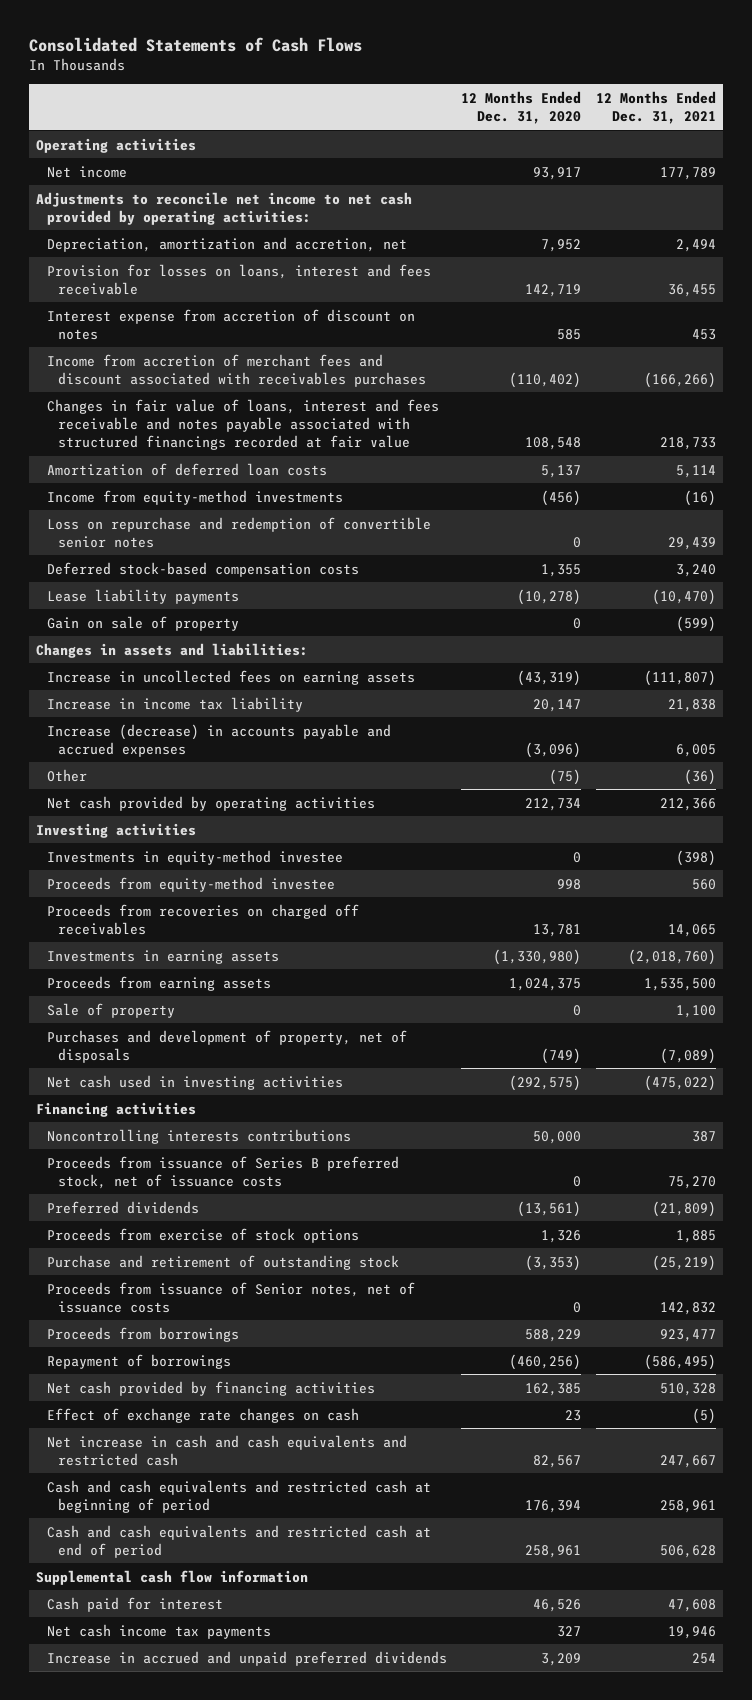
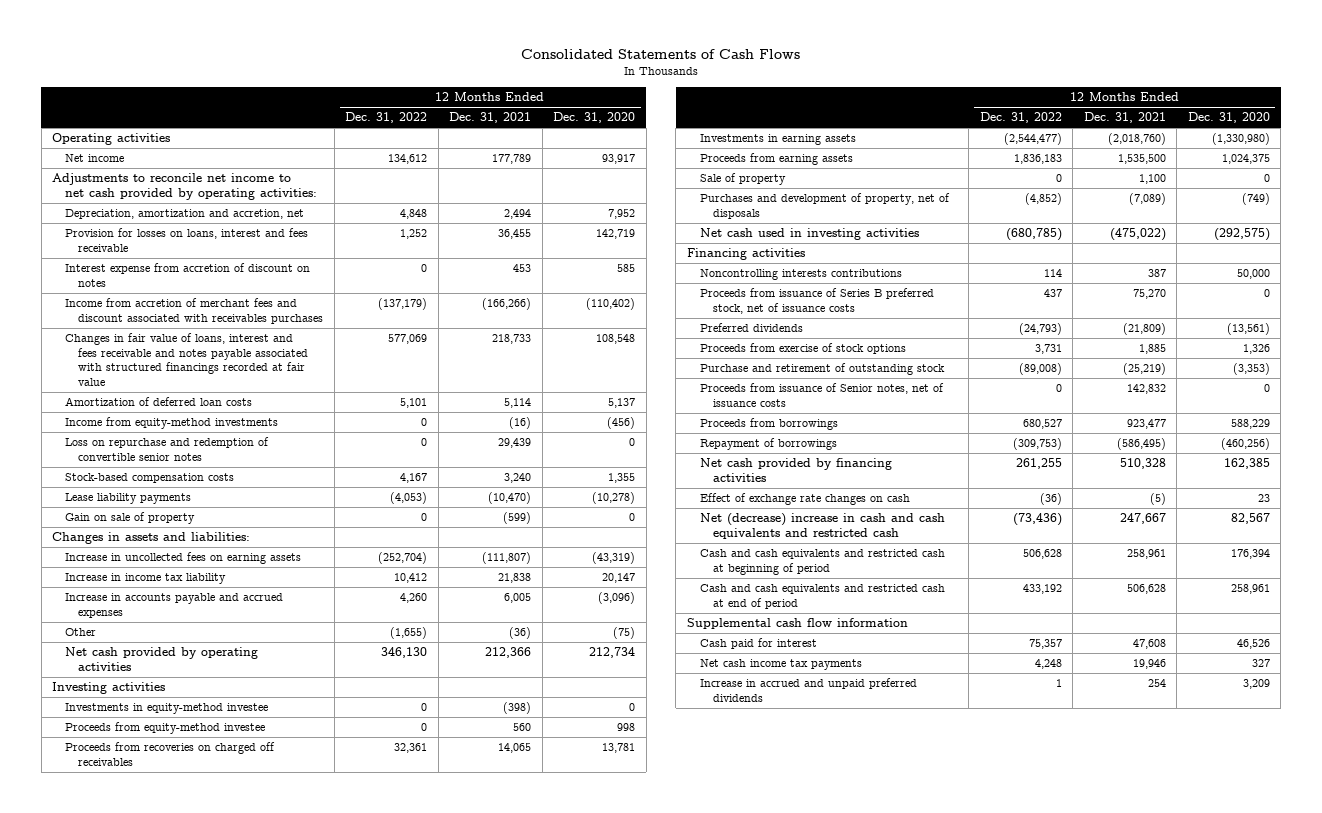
- | 12 Months Ended Dec. 31, 2020 | 12 Months Ended Dec. 31, 2021
+ | 12 Months Ended Dec. 31, 2022 | 12 Months Ended Dec. 31, 2021 | 12 Months Ended Dec. 31, 2020
- Deferred stock-based compensation costs | 1,355 | 3,240
+ Stock-based compensation costs | 4,167 | 3,240 | 1,355
- Increase (decrease) in accounts payable and accrued expenses | (3,096) | 6,005
+ Increase in accounts payable and accrued expenses | 4,260 | 6,005 | (3,096)
- Net increase in cash and cash equivalents and restricted cash | 82,567 | 247,667
+ Net (decrease) increase in cash and cash equivalents and restricted cash | (73,436) | 247,667 | 82,567

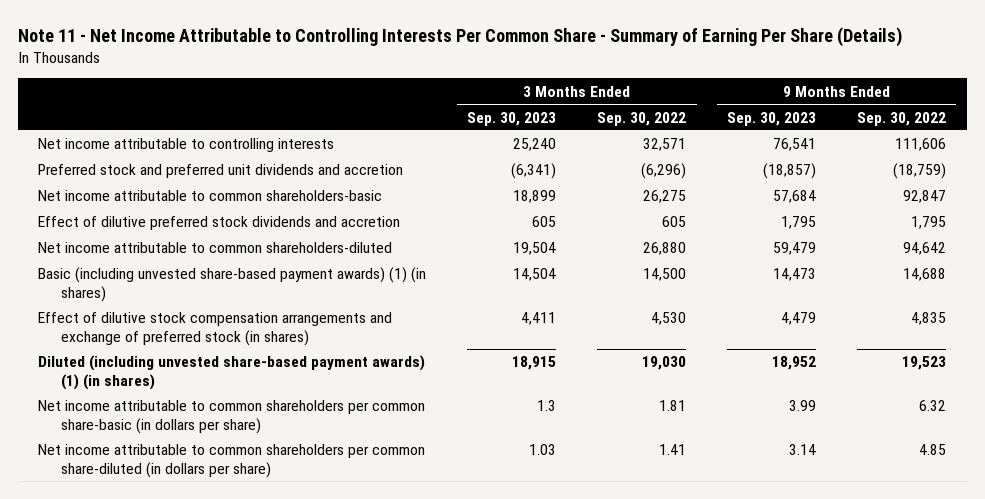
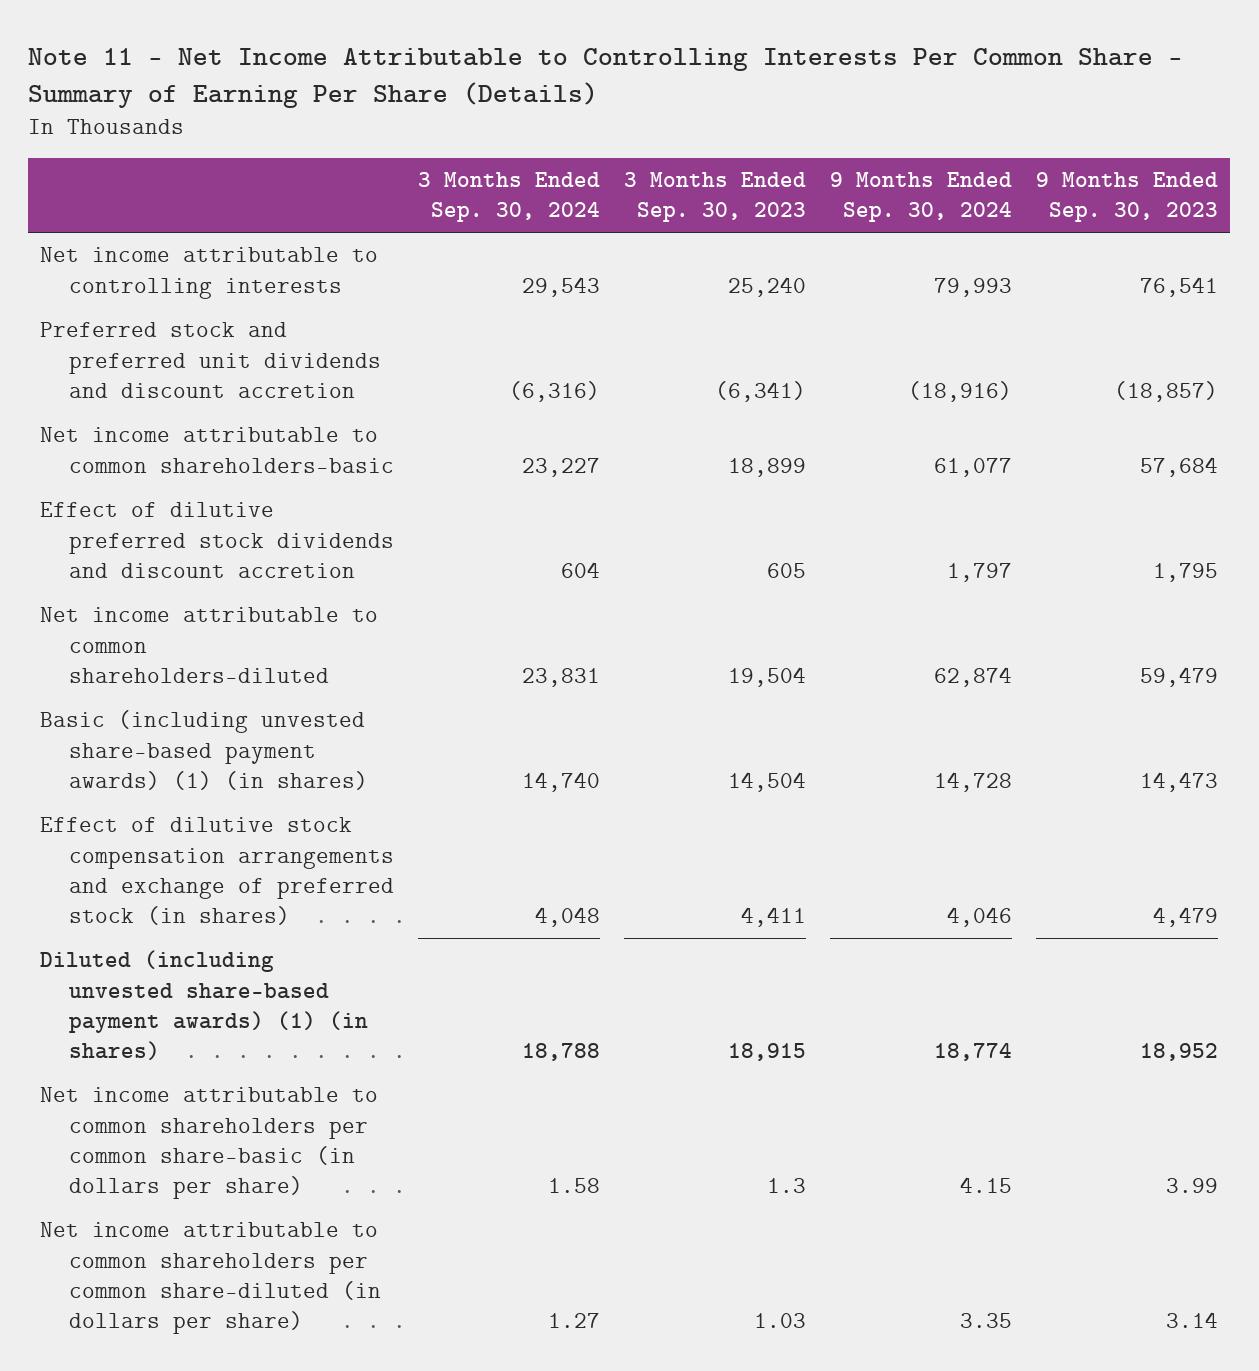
- | 3 Months Ended Sep. 30, 2023 | 3 Months Ended Sep. 30, 2022 | 9 Months Ended Sep. 30, 2023 | 9 Months Ended Sep. 30, 2022
+ | 3 Months Ended Sep. 30, 2024 | 3 Months Ended Sep. 30, 2023 | 9 Months Ended Sep. 30, 2024 | 9 Months Ended Sep. 30, 2023
- Preferred stock and preferred unit dividends and accretion | (6,341) | (6,296) | (18,857) | (18,759)
+ Preferred stock and preferred unit dividends and discount accretion | (6,316) | (6,341) | (18,916) | (18,857)
- Effect of dilutive preferred stock dividends and accretion | 605 | 605 | 1,795 | 1,795
+ Effect of dilutive preferred stock dividends and discount accretion | 604 | 605 | 1,797 | 1,795

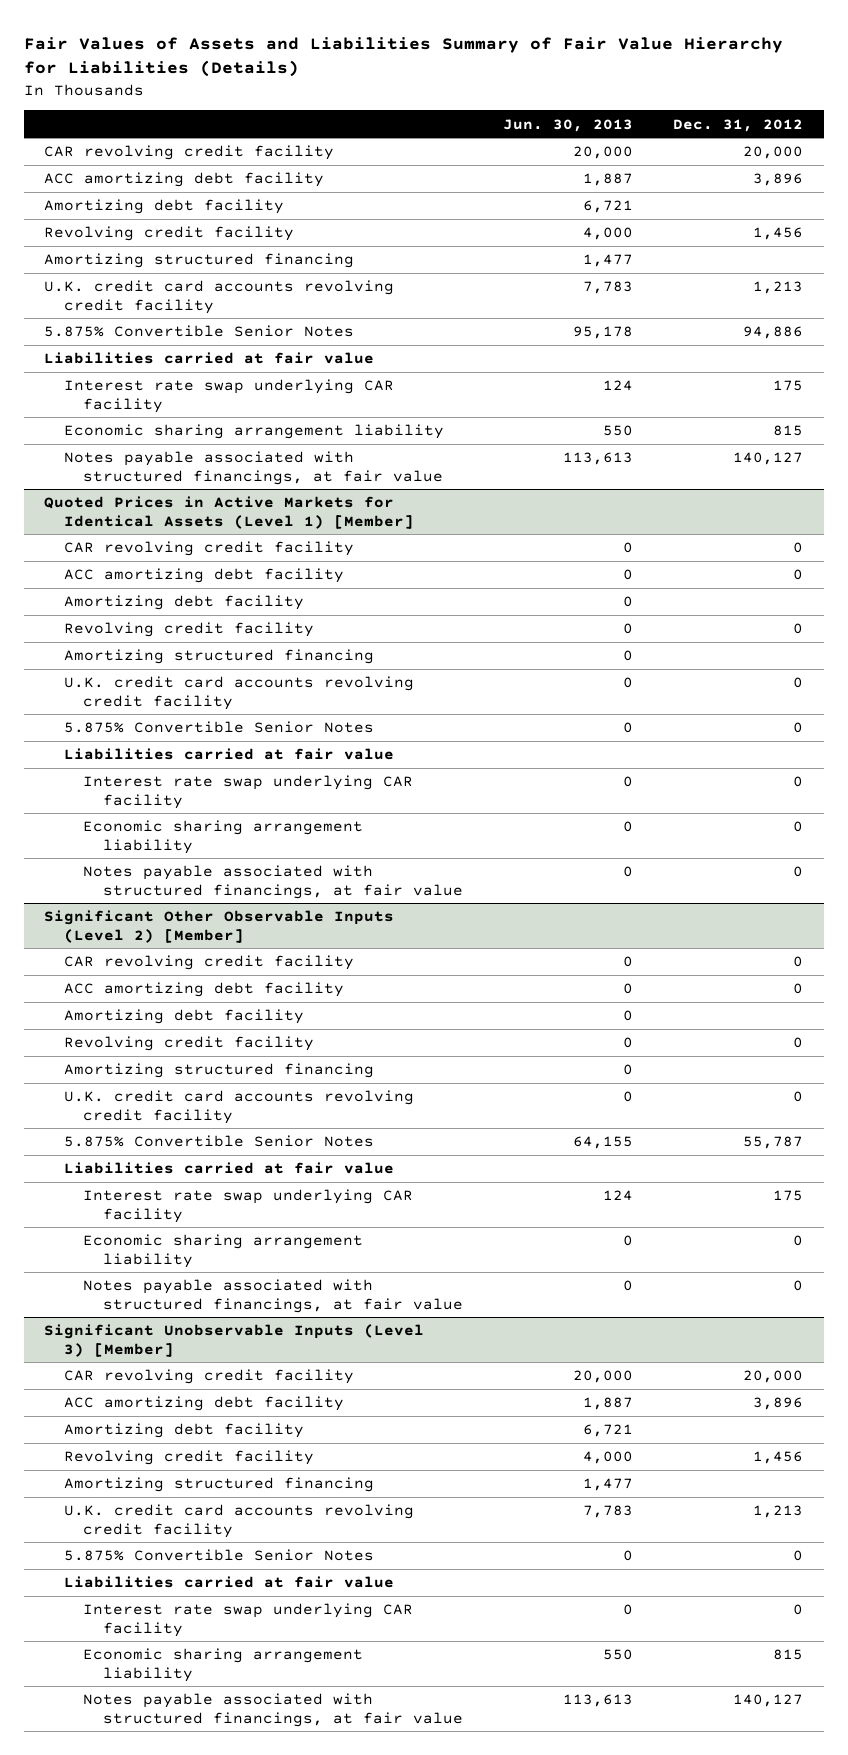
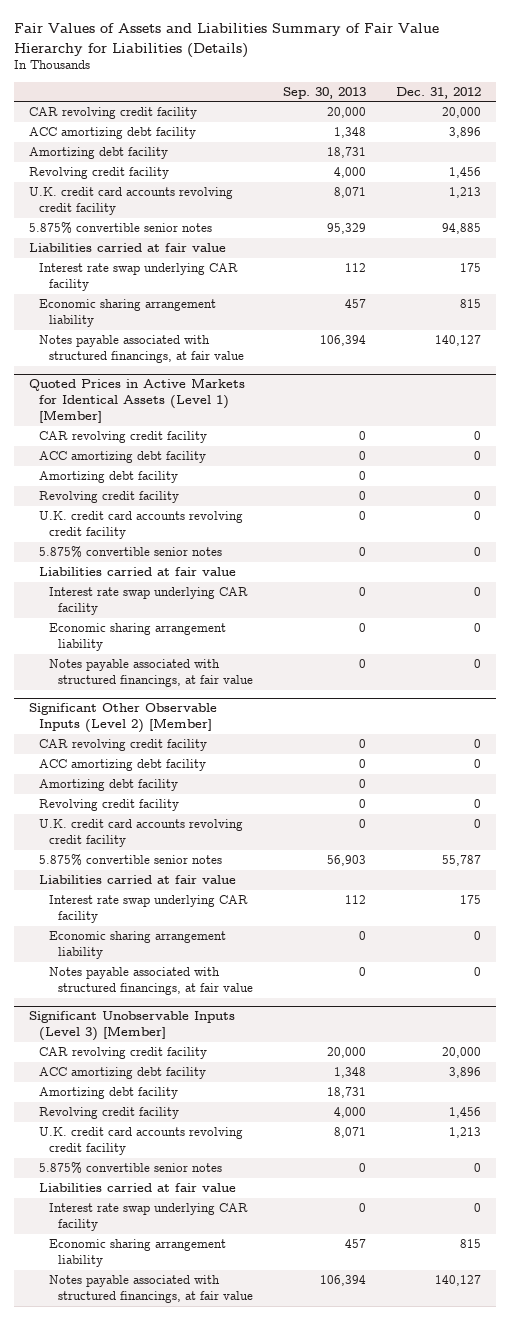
- | Jun. 30, 2013 | Dec. 31, 2012
+ | Sep. 30, 2013 | Dec. 31, 2012
- Amortizing structured financing | 1,477 |
- 5.875% Convertible Senior Notes | 95,178 | 94,886
+ 5.875% convertible senior notes | 95,329 | 94,885
@ Quoted Prices in Active Markets for Identical Assets (Level 1) [Member]
- Amortizing structured financing | 0 |
- 5.875% Convertible Senior Notes | 0 | 0
+ 5.875% convertible senior notes | 0 | 0
@ Significant Other Observable Inputs (Level 2) [Member]
- Amortizing structured financing | 0 |
- 5.875% Convertible Senior Notes | 64,155 | 55,787
+ 5.875% convertible senior notes | 56,903 | 55,787
@ Significant Unobservable Inputs (Level 3) [Member]
- Amortizing structured financing | 1,477 |
- 5.875% Convertible Senior Notes | 0 | 0
+ 5.875% convertible senior notes | 0 | 0

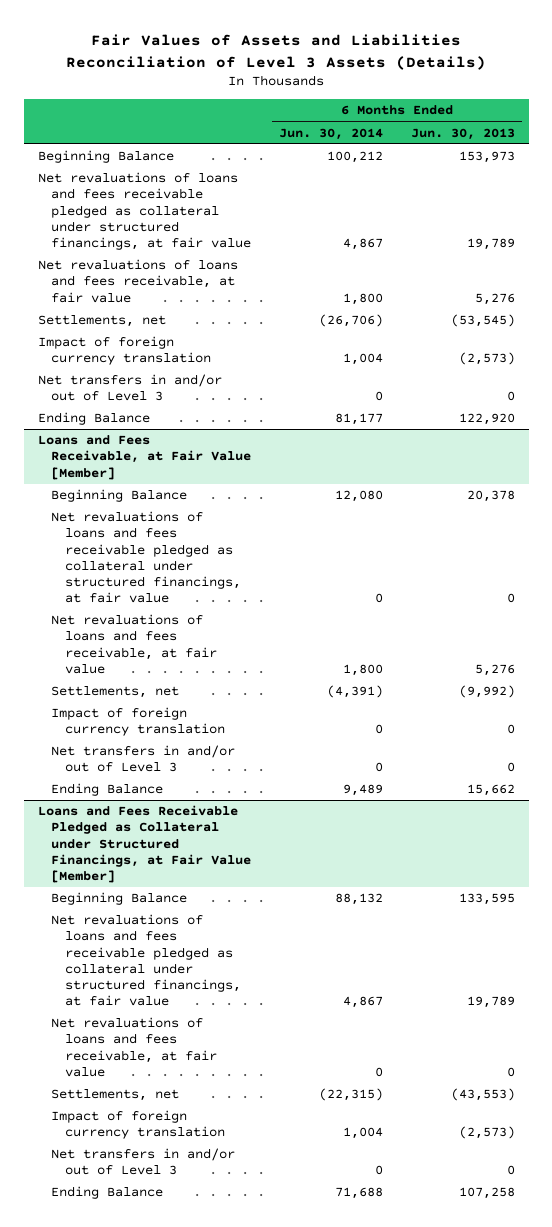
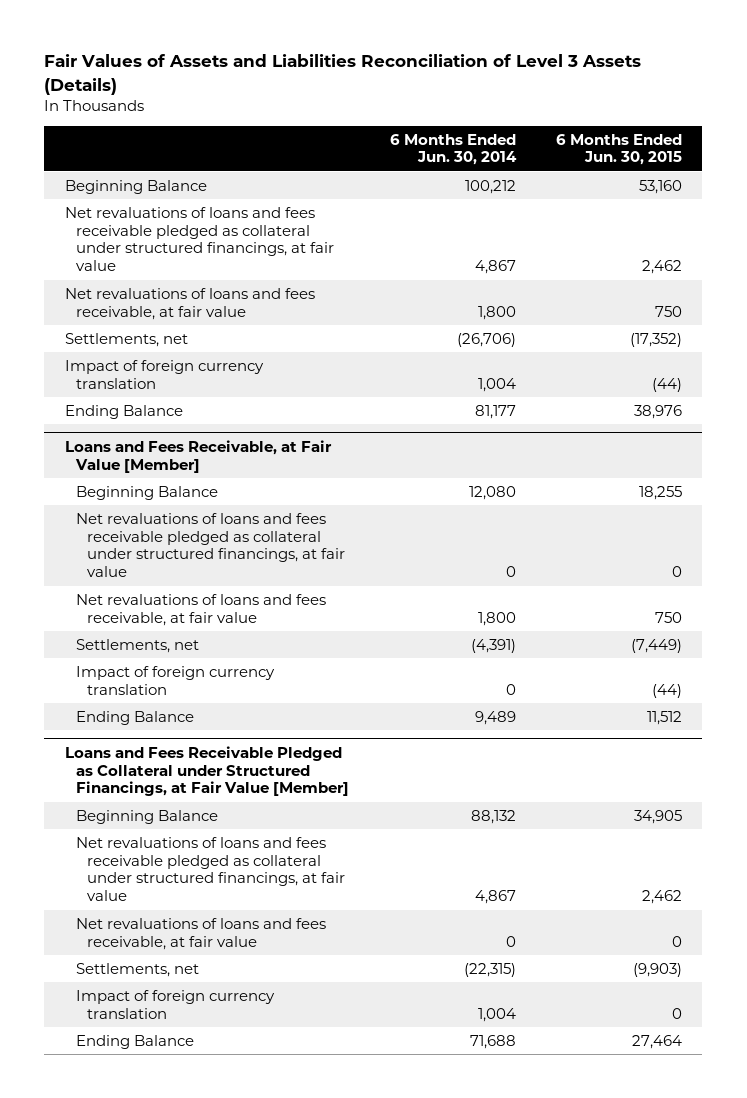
- | 6 Months Ended Jun. 30, 2014 | 6 Months Ended Jun. 30, 2013
+ | 6 Months Ended Jun. 30, 2014 | 6 Months Ended Jun. 30, 2015
- Net transfers in and/or out of Level 3 | 0 | 0
@ Loans and Fees Receivable, at Fair Value [Member]
- Net transfers in and/or out of Level 3 | 0 | 0
@ Loans and Fees Receivable Pledged as Collateral under Structured Financings, at Fair Value [Member]
- Net transfers in and/or out of Level 3 | 0 | 0

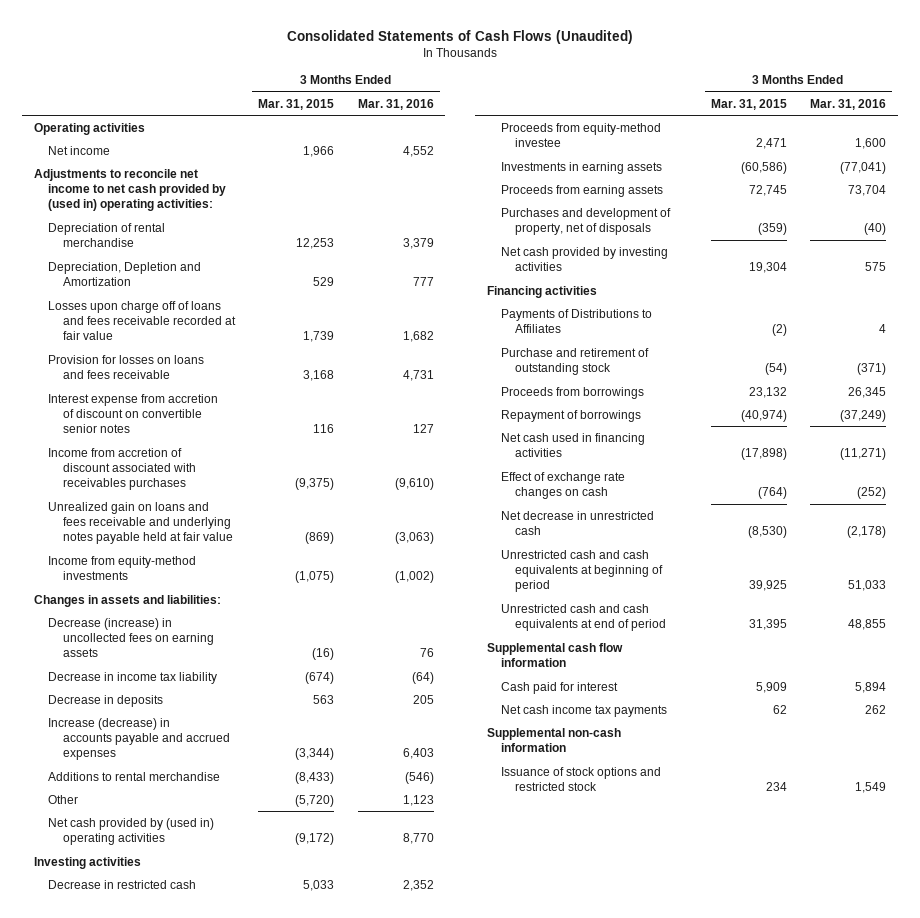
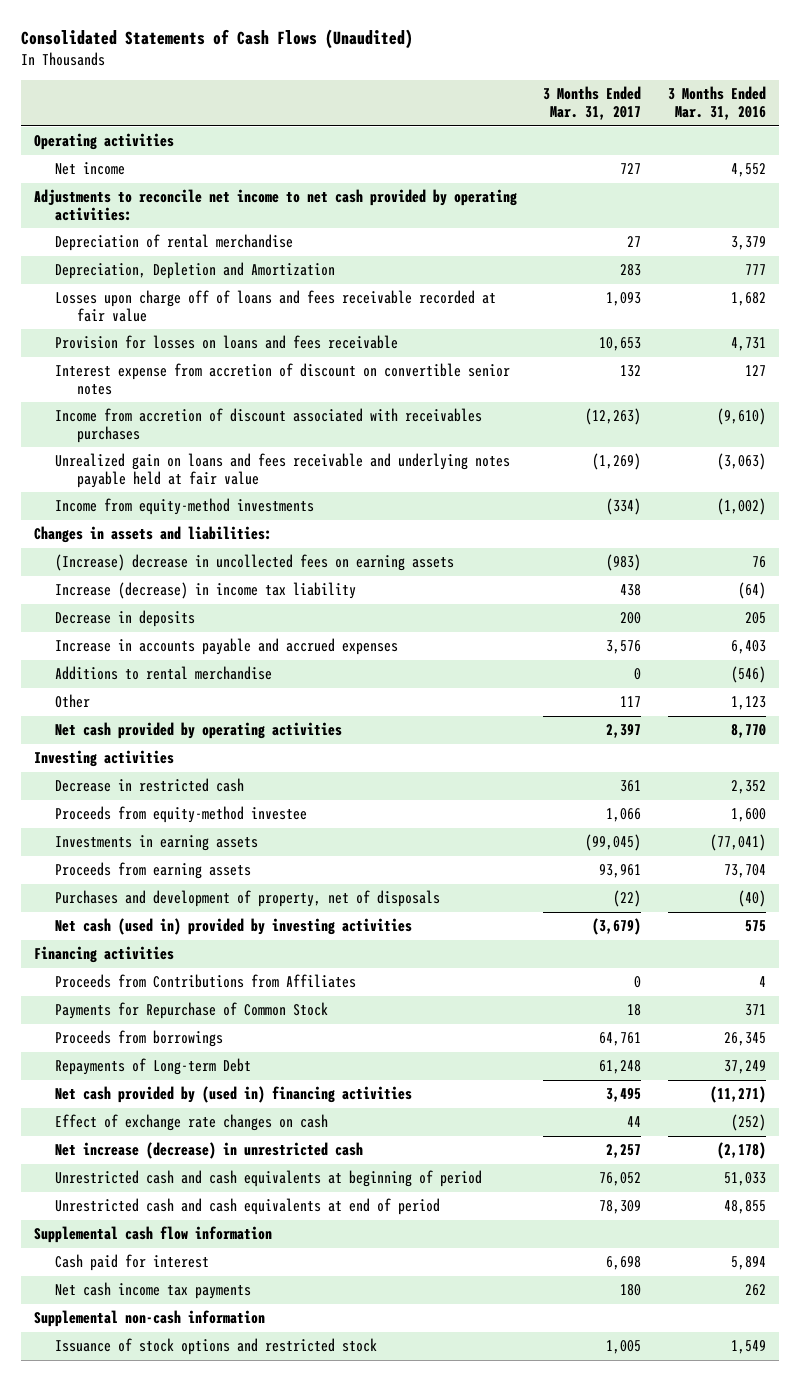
- | 3 Months Ended Mar. 31, 2015 | 3 Months Ended Mar. 31, 2016
+ | 3 Months Ended Mar. 31, 2017 | 3 Months Ended Mar. 31, 2016
- Adjustments to reconcile net income to net cash provided by (used in) operating activities:
+ Adjustments to reconcile net income to net cash provided by operating activities:
- Decrease (increase) in uncollected fees on earning assets | (16) | 76
- Decrease in income tax liability | (674) | (64)
+ (Increase) decrease in uncollected fees on earning assets | (983) | 76
+ Increase (decrease) in income tax liability | 438 | (64)
- Increase (decrease) in accounts payable and accrued expenses | (3,344) | 6,403
+ Increase in accounts payable and accrued expenses | 3,576 | 6,403
- Net cash provided by (used in) operating activities | (9,172) | 8,770
+ Net cash provided by operating activities | 2,397 | 8,770
- Net cash provided by investing activities | 19,304 | 575
+ Net cash (used in) provided by investing activities | (3,679) | 575
- Payments of Distributions to Affiliates | (2) | 4
- Purchase and retirement of outstanding stock | (54) | (371)
+ Proceeds from Contributions from Affiliates | 0 | 4
+ Payments for Repurchase of Common Stock | 18 | 371
- Repayment of borrowings | (40,974) | (37,249)
- Net cash used in financing activities | (17,898) | (11,271)
+ Repayments of Long-term Debt | 61,248 | 37,249
+ Net cash provided by (used in) financing activities | 3,495 | (11,271)
- Net decrease in unrestricted cash | (8,530) | (2,178)
+ Net increase (decrease) in unrestricted cash | 2,257 | (2,178)

